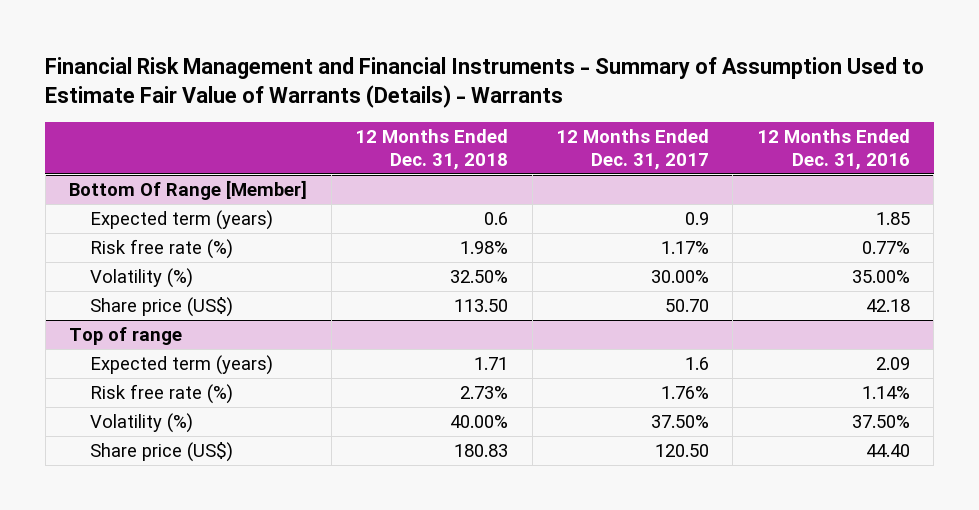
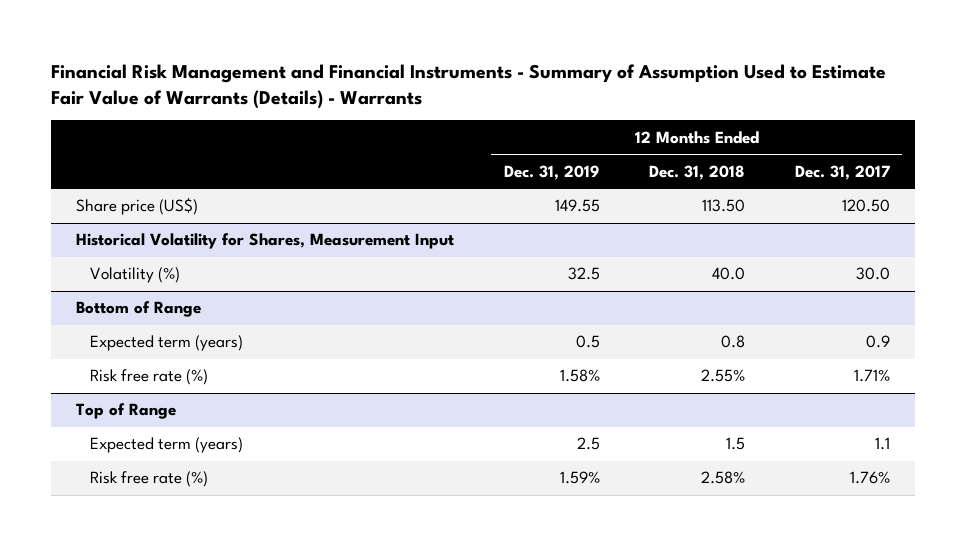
- | 12 Months Ended Dec. 31, 2018 | 12 Months Ended Dec. 31, 2017 | 12 Months Ended Dec. 31, 2016
+ | 12 Months Ended Dec. 31, 2019 | 12 Months Ended Dec. 31, 2018 | 12 Months Ended Dec. 31, 2017
- Bottom Of Range [Member]
- Expected term (years) | 0.6 | 0.9 | 1.85
- Risk free rate (%) | 1.98% | 1.17% | 0.77%
- Volatility (%) | 32.50% | 30.00% | 35.00%
- Share price (US$) | 113.50 | 50.70 | 42.18
- Top of range
- Expected term (years) | 1.71 | 1.6 | 2.09
- Risk free rate (%) | 2.73% | 1.76% | 1.14%
- Volatility (%) | 40.00% | 37.50% | 37.50%
- Share price (US$) | 180.83 | 120.50 | 44.40
+ Share price (US$) | 149.55 | 113.50 | 120.50
+ Historical Volatility for Shares, Measurement Input
+ Volatility (%) | 32.5 | 40.0 | 30.0
+ Bottom of Range
+ Expected term (years) | 0.5 | 0.8 | 0.9
+ Risk free rate (%) | 1.58% | 2.55% | 1.71%
+ Top of Range
+ Expected term (years) | 2.5 | 1.5 | 1.1
+ Risk free rate (%) | 1.59% | 2.58% | 1.76%

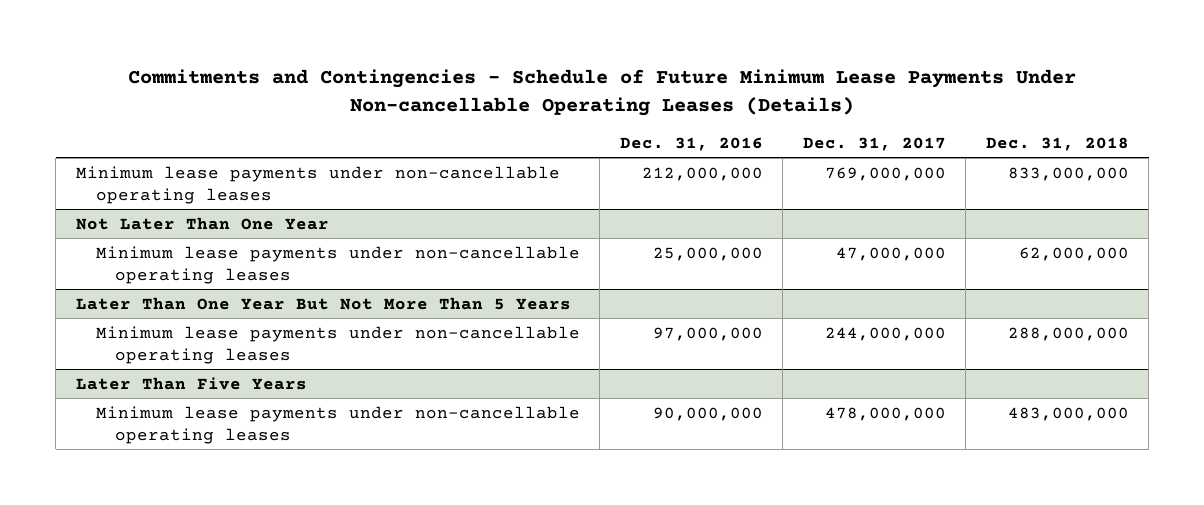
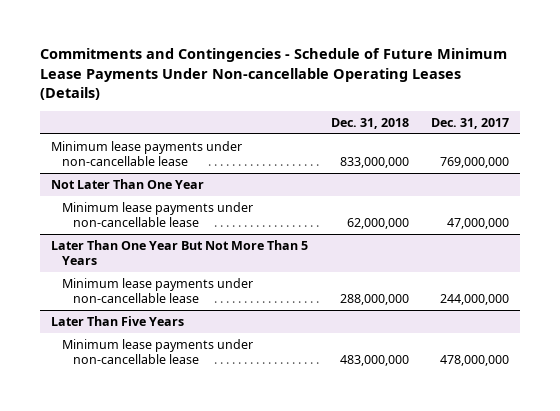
- | Dec. 31, 2016 | Dec. 31, 2017 | Dec. 31, 2018
+ | Dec. 31, 2018 | Dec. 31, 2017
- Minimum lease payments under non-cancellable operating leases | 212,000,000 | 769,000,000 | 833,000,000
+ Minimum lease payments under non-cancellable lease | 833,000,000 | 769,000,000
@ Not Later Than One Year
- Minimum lease payments under non-cancellable operating leases | 25,000,000 | 47,000,000 | 62,000,000
+ Minimum lease payments under non-cancellable lease | 62,000,000 | 47,000,000
@ Later Than One Year But Not More Than 5 Years
- Minimum lease payments under non-cancellable operating leases | 97,000,000 | 244,000,000 | 288,000,000
+ Minimum lease payments under non-cancellable lease | 288,000,000 | 244,000,000
@ Later Than Five Years
- Minimum lease payments under non-cancellable operating leases | 90,000,000 | 478,000,000 | 483,000,000
+ Minimum lease payments under non-cancellable lease | 483,000,000 | 478,000,000

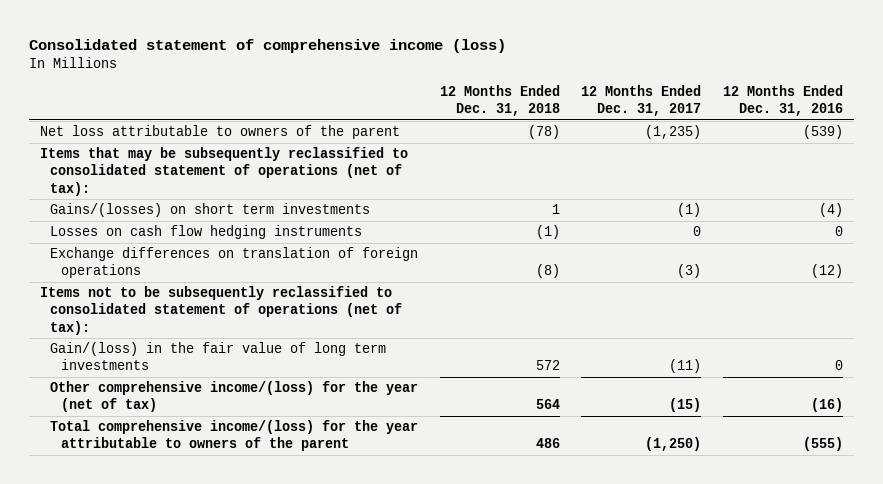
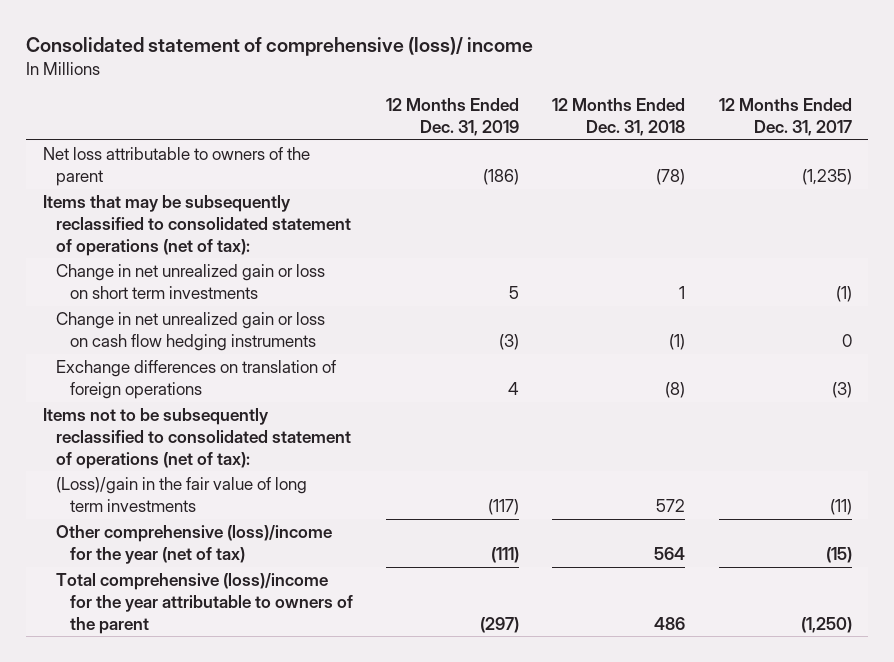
- Consolidated statement of comprehensive income (loss)
+ Consolidated statement of comprehensive (loss)/ income
- | 12 Months Ended Dec. 31, 2018 | 12 Months Ended Dec. 31, 2017 | 12 Months Ended Dec. 31, 2016
+ | 12 Months Ended Dec. 31, 2019 | 12 Months Ended Dec. 31, 2018 | 12 Months Ended Dec. 31, 2017
- Gains/(losses) on short term investments | 1 | (1) | (4)
- Losses on cash flow hedging instruments | (1) | 0 | 0
+ Change in net unrealized gain or loss on short term investments | 5 | 1 | (1)
+ Change in net unrealized gain or loss on cash flow hedging instruments | (3) | (1) | 0
- Gain/(loss) in the fair value of long term investments | 572 | (11) | 0
- Other comprehensive income/(loss) for the year (net of tax) | 564 | (15) | (16)
- Total comprehensive income/(loss) for the year attributable to owners of the parent | 486 | (1,250) | (555)
+ (Loss)/gain in the fair value of long term investments | (117) | 572 | (11)
+ Other comprehensive (loss)/income for the year (net of tax) | (111) | 564 | (15)
+ Total comprehensive (loss)/income for the year attributable to owners of the parent | (297) | 486 | (1,250)

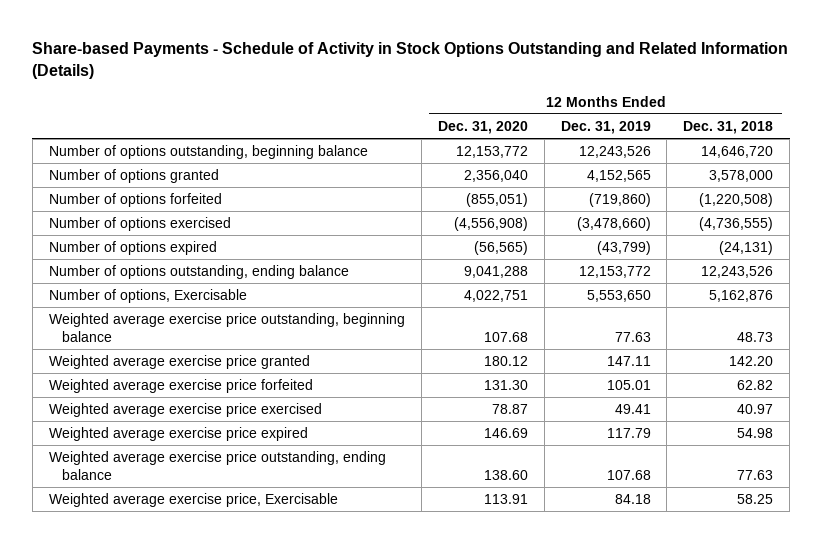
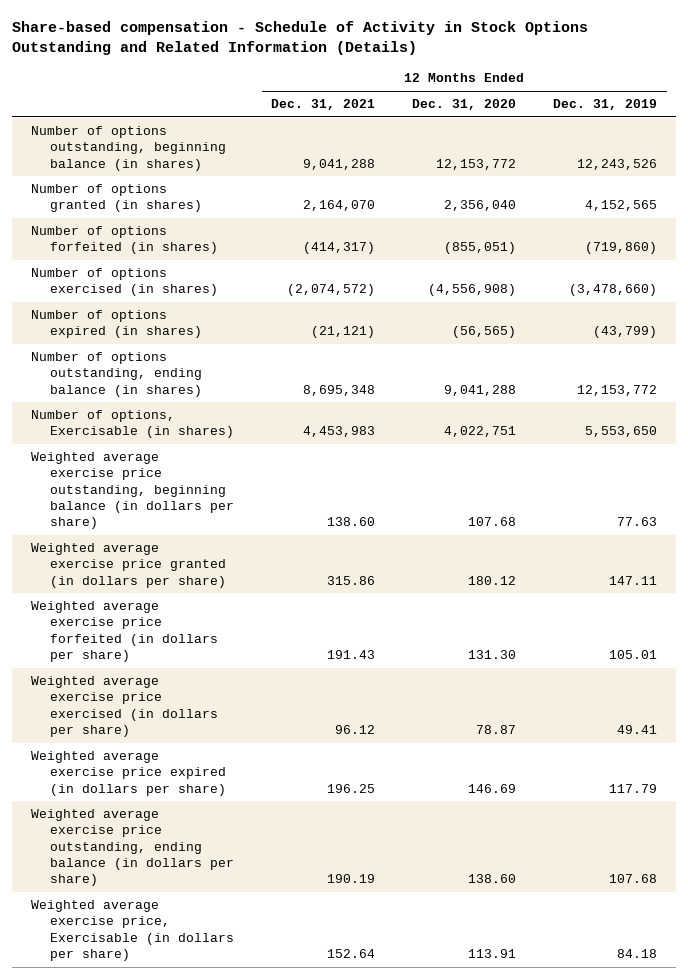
- Share-based Payments - Schedule of Activity in Stock Options Outstanding and Related Information (Details)
+ Share-based compensation - Schedule of Activity in Stock Options Outstanding and Related Information (Details)
- | 12 Months Ended Dec. 31, 2020 | 12 Months Ended Dec. 31, 2019 | 12 Months Ended Dec. 31, 2018
+ | 12 Months Ended Dec. 31, 2021 | 12 Months Ended Dec. 31, 2020 | 12 Months Ended Dec. 31, 2019
- Number of options outstanding, beginning balance | 12,153,772 | 12,243,526 | 14,646,720
- Number of options granted | 2,356,040 | 4,152,565 | 3,578,000
- Number of options forfeited | (855,051) | (719,860) | (1,220,508)
- Number of options exercised | (4,556,908) | (3,478,660) | (4,736,555)
- Number of options expired | (56,565) | (43,799) | (24,131)
- Number of options outstanding, ending balance | 9,041,288 | 12,153,772 | 12,243,526
- Number of options, Exercisable | 4,022,751 | 5,553,650 | 5,162,876
- Weighted average exercise price outstanding, beginning balance | 107.68 | 77.63 | 48.73
- Weighted average exercise price granted | 180.12 | 147.11 | 142.20
- Weighted average exercise price forfeited | 131.30 | 105.01 | 62.82
- Weighted average exercise price exercised | 78.87 | 49.41 | 40.97
- Weighted average exercise price expired | 146.69 | 117.79 | 54.98
- Weighted average exercise price outstanding, ending balance | 138.60 | 107.68 | 77.63
- Weighted average exercise price, Exercisable | 113.91 | 84.18 | 58.25
+ Number of options outstanding, beginning balance (in shares) | 9,041,288 | 12,153,772 | 12,243,526
+ Number of options granted (in shares) | 2,164,070 | 2,356,040 | 4,152,565
+ Number of options forfeited (in shares) | (414,317) | (855,051) | (719,860)
+ Number of options exercised (in shares) | (2,074,572) | (4,556,908) | (3,478,660)
+ Number of options expired (in shares) | (21,121) | (56,565) | (43,799)
+ Number of options outstanding, ending balance (in shares) | 8,695,348 | 9,041,288 | 12,153,772
+ Number of options, Exercisable (in shares) | 4,453,983 | 4,022,751 | 5,553,650
+ Weighted average exercise price outstanding, beginning balance (in dollars per share) | 138.60 | 107.68 | 77.63
+ Weighted average exercise price granted (in dollars per share) | 315.86 | 180.12 | 147.11
+ Weighted average exercise price forfeited (in dollars per share) | 191.43 | 131.30 | 105.01
+ Weighted average exercise price exercised (in dollars per share) | 96.12 | 78.87 | 49.41
+ Weighted average exercise price expired (in dollars per share) | 196.25 | 146.69 | 117.79
+ Weighted average exercise price outstanding, ending balance (in dollars per share) | 190.19 | 138.60 | 107.68
+ Weighted average exercise price, Exercisable (in dollars per share) | 152.64 | 113.91 | 84.18

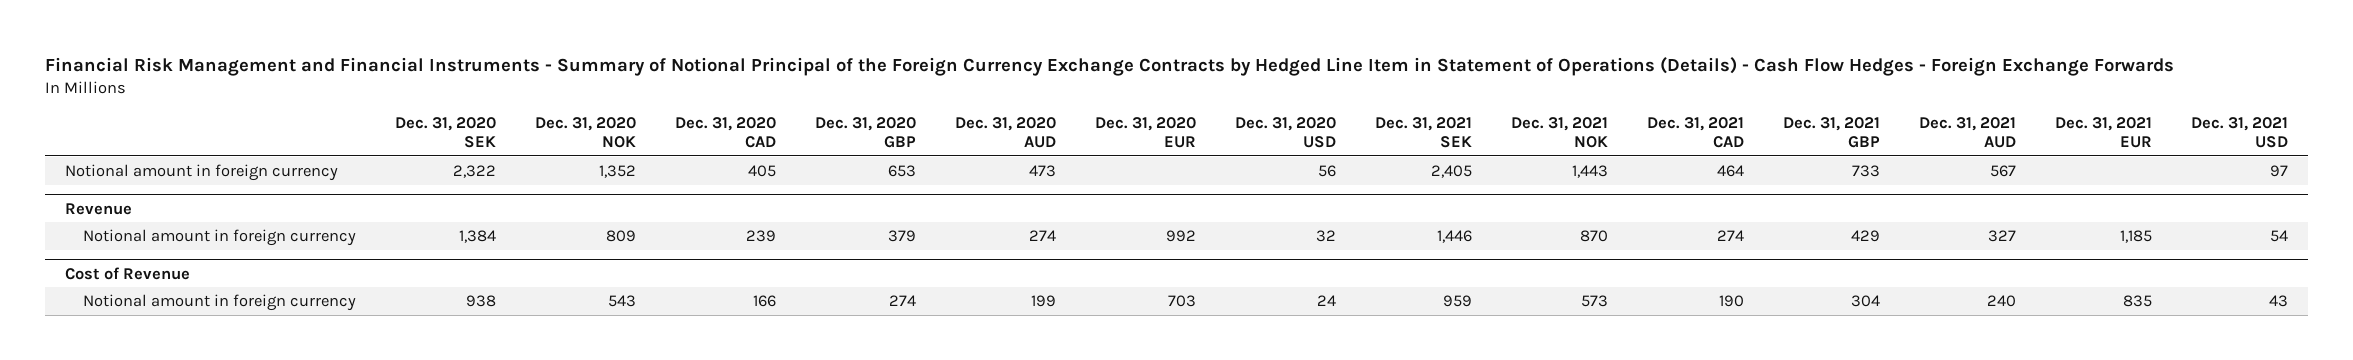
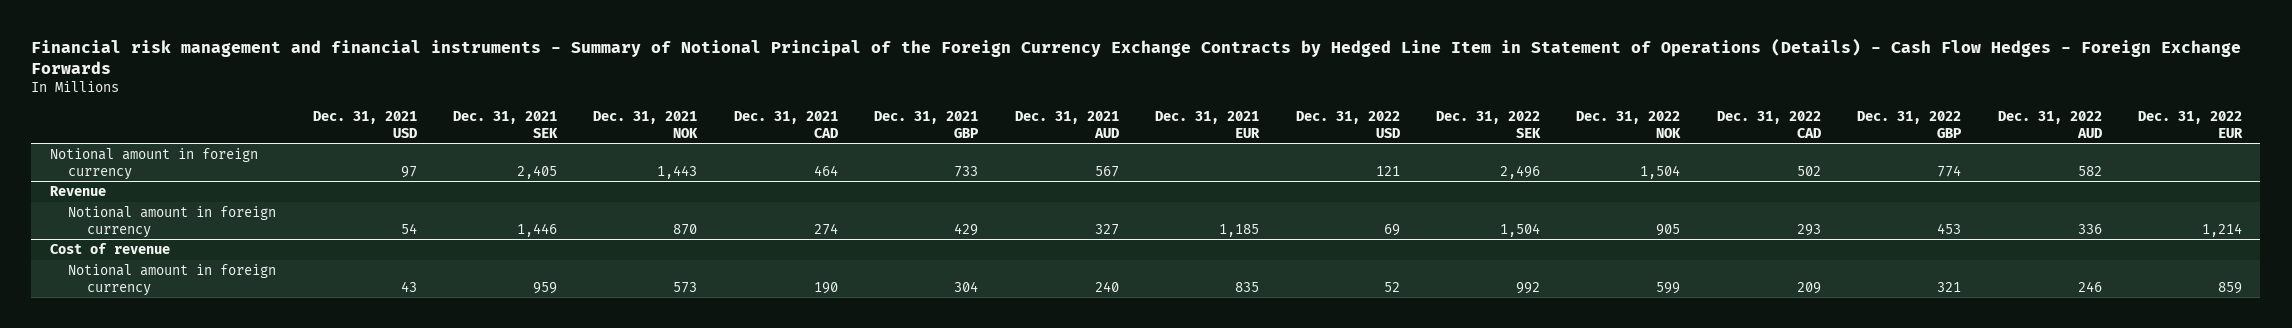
- Financial Risk Management and Financial Instruments - Summary of Notional Principal of the Foreign Currency Exchange Contracts by Hedged Line Item in Statement of Operations (Details) - Cash Flow Hedges - Foreign Exchange Forwards
+ Financial risk management and financial instruments - Summary of Notional Principal of the Foreign Currency Exchange Contracts by Hedged Line Item in Statement of Operations (Details) - Cash Flow Hedges - Foreign Exchange Forwards
- | Dec. 31, 2020 SEK | Dec. 31, 2020 NOK | Dec. 31, 2020 CAD | Dec. 31, 2020 GBP | Dec. 31, 2020 AUD | Dec. 31, 2020 EUR | Dec. 31, 2020 USD | Dec. 31, 2021 SEK | Dec. 31, 2021 NOK | Dec. 31, 2021 CAD | Dec. 31, 2021 GBP | Dec. 31, 2021 AUD | Dec. 31, 2021 EUR | Dec. 31, 2021 USD
+ | Dec. 31, 2021 USD | Dec. 31, 2021 SEK | Dec. 31, 2021 NOK | Dec. 31, 2021 CAD | Dec. 31, 2021 GBP | Dec. 31, 2021 AUD | Dec. 31, 2021 EUR | Dec. 31, 2022 USD | Dec. 31, 2022 SEK | Dec. 31, 2022 NOK | Dec. 31, 2022 CAD | Dec. 31, 2022 GBP | Dec. 31, 2022 AUD | Dec. 31, 2022 EUR
- Cost of Revenue
+ Cost of revenue

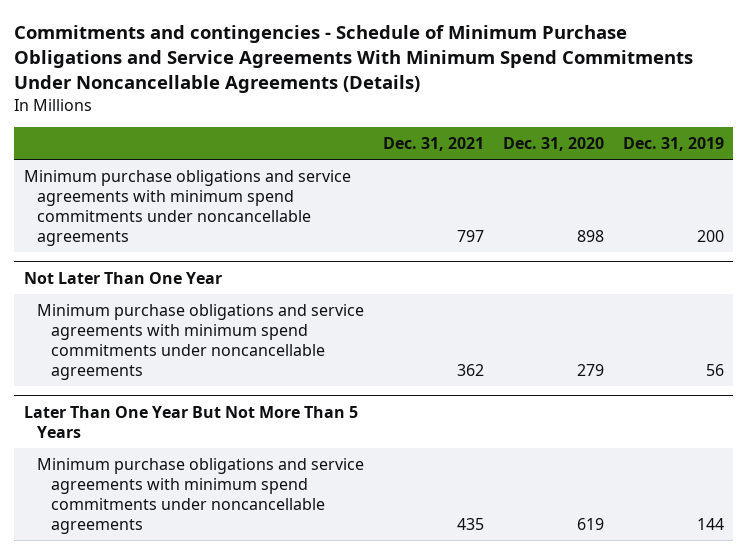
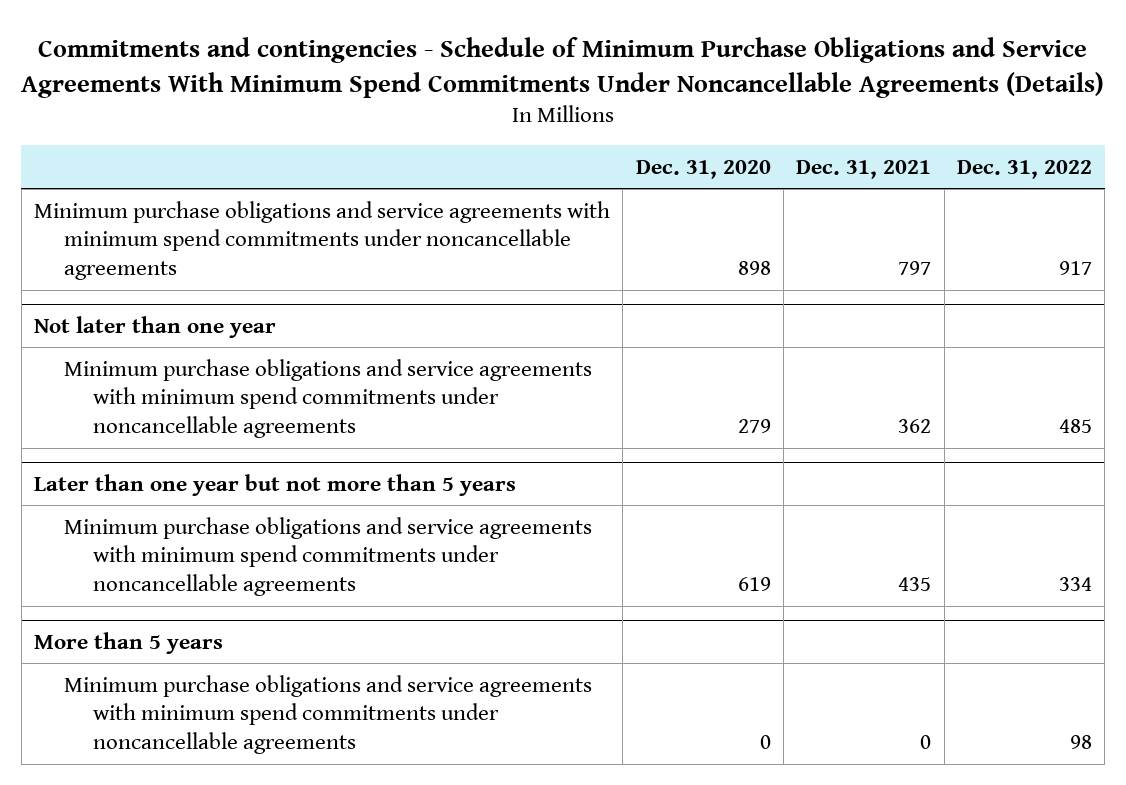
- | Dec. 31, 2021 | Dec. 31, 2020 | Dec. 31, 2019
+ | Dec. 31, 2020 | Dec. 31, 2021 | Dec. 31, 2022
- Not Later Than One Year
+ Not later than one year
- Later Than One Year But Not More Than 5 Years
+ Later than one year but not more than 5 years
+ More than 5 years
+ Minimum purchase obligations and service agreements with minimum spend commitments under noncancellable agreements | 0 | 0 | 98

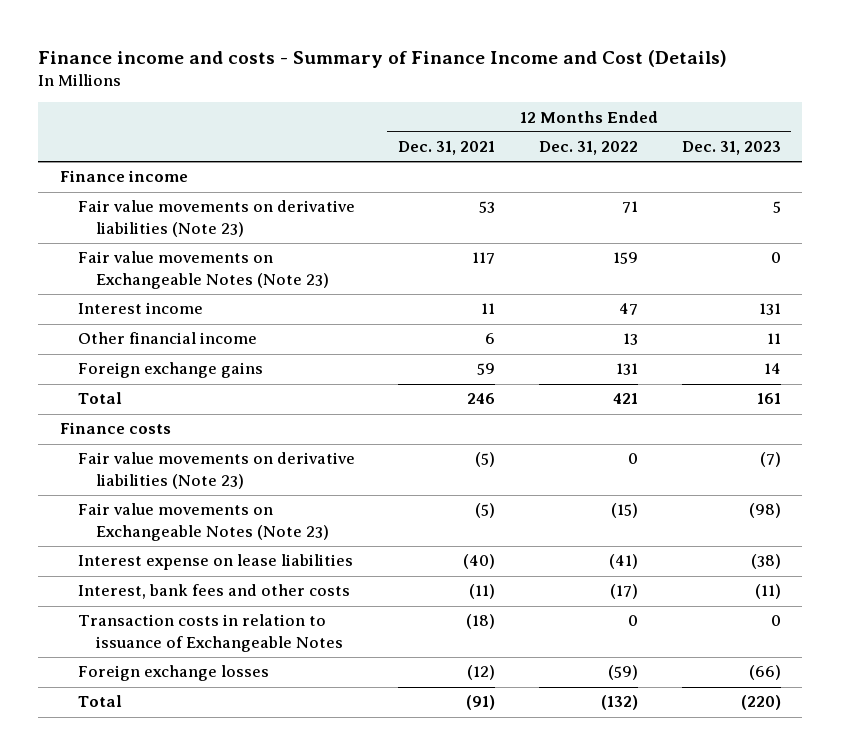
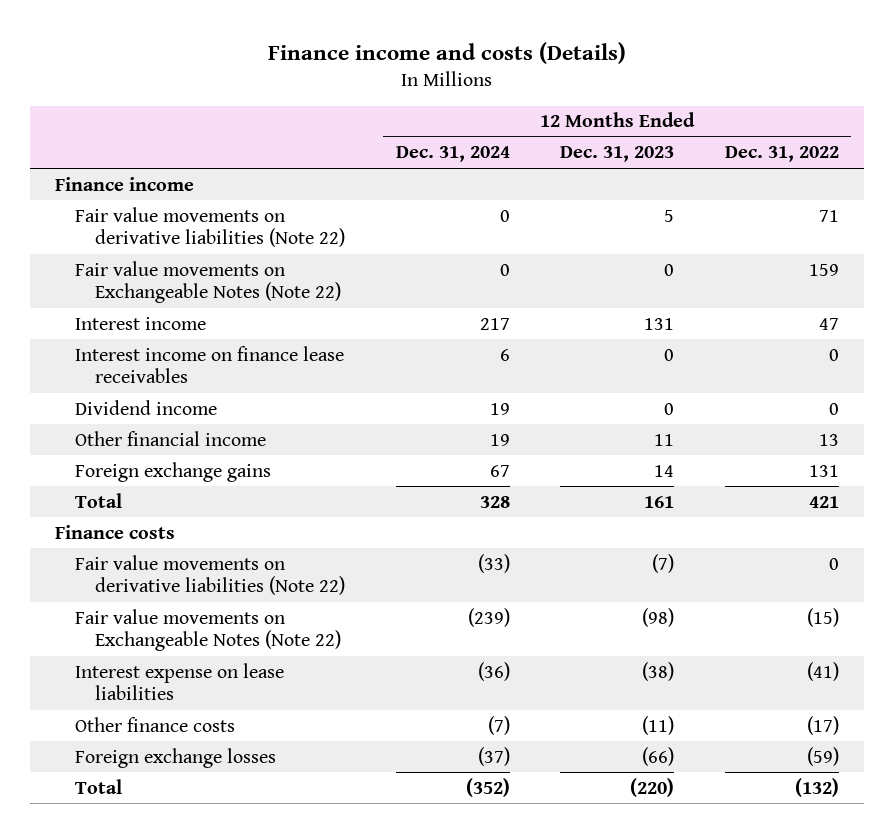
- Finance income and costs - Summary of Finance Income and Cost (Details)
+ Finance income and costs (Details)
- | 12 Months Ended Dec. 31, 2021 | 12 Months Ended Dec. 31, 2022 | 12 Months Ended Dec. 31, 2023
+ | 12 Months Ended Dec. 31, 2024 | 12 Months Ended Dec. 31, 2023 | 12 Months Ended Dec. 31, 2022
- Fair value movements on derivative liabilities (Note 23) | 53 | 71 | 5
- Fair value movements on Exchangeable Notes (Note 23) | 117 | 159 | 0
+ Fair value movements on derivative liabilities (Note 22) | 0 | 5 | 71
+ Fair value movements on Exchangeable Notes (Note 22) | 0 | 0 | 159
+ Interest income on finance lease receivables | 6 | 0 | 0
+ Dividend income | 19 | 0 | 0
- Fair value movements on derivative liabilities (Note 23) | (5) | 0 | (7)
- Fair value movements on Exchangeable Notes (Note 23) | (5) | (15) | (98)
+ Fair value movements on derivative liabilities (Note 22) | (33) | (7) | 0
+ Fair value movements on Exchangeable Notes (Note 22) | (239) | (98) | (15)
- Interest, bank fees and other costs | (11) | (17) | (11)
- Transaction costs in relation to issuance of Exchangeable Notes | (18) | 0 | 0
+ Other finance costs | (7) | (11) | (17)

